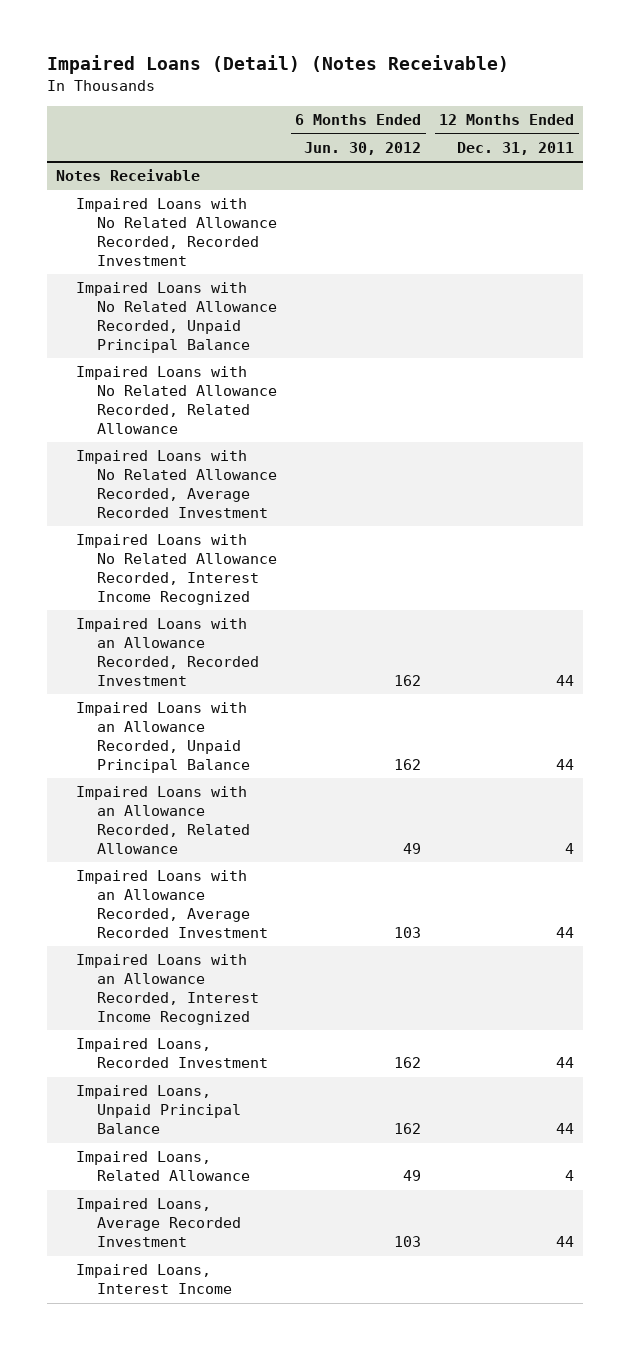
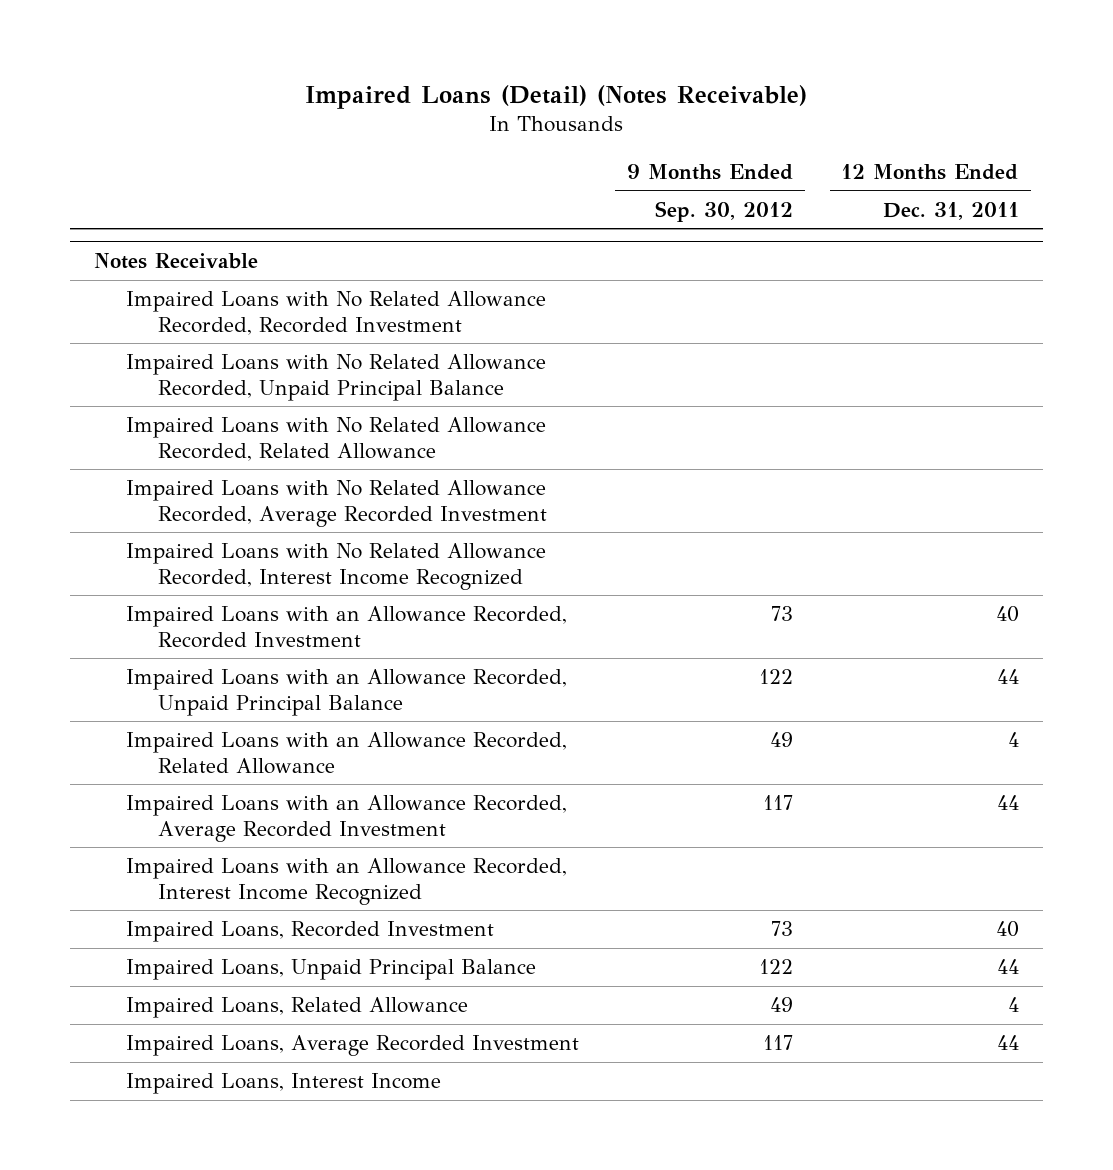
- | 6 Months Ended Jun. 30, 2012 | 12 Months Ended Dec. 31, 2011
+ | 9 Months Ended Sep. 30, 2012 | 12 Months Ended Dec. 31, 2011
@ Notes Receivable
- Impaired Loans with an Allowance Recorded, Recorded Investment | 162 | 44
+ Impaired Loans with an Allowance Recorded, Recorded Investment | 73 | 40
- Impaired Loans, Recorded Investment | 162 | 44
+ Impaired Loans, Recorded Investment | 73 | 40

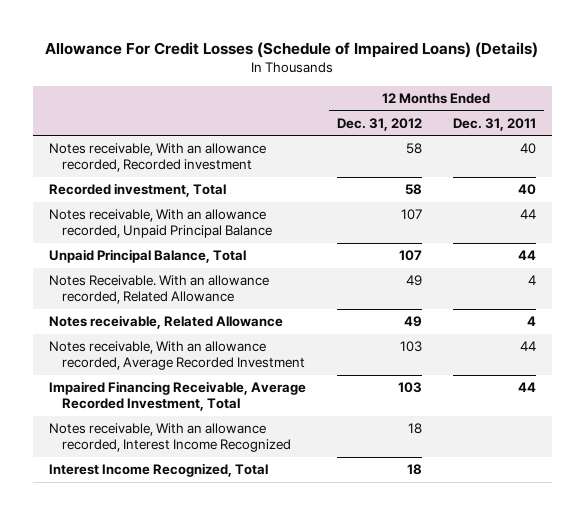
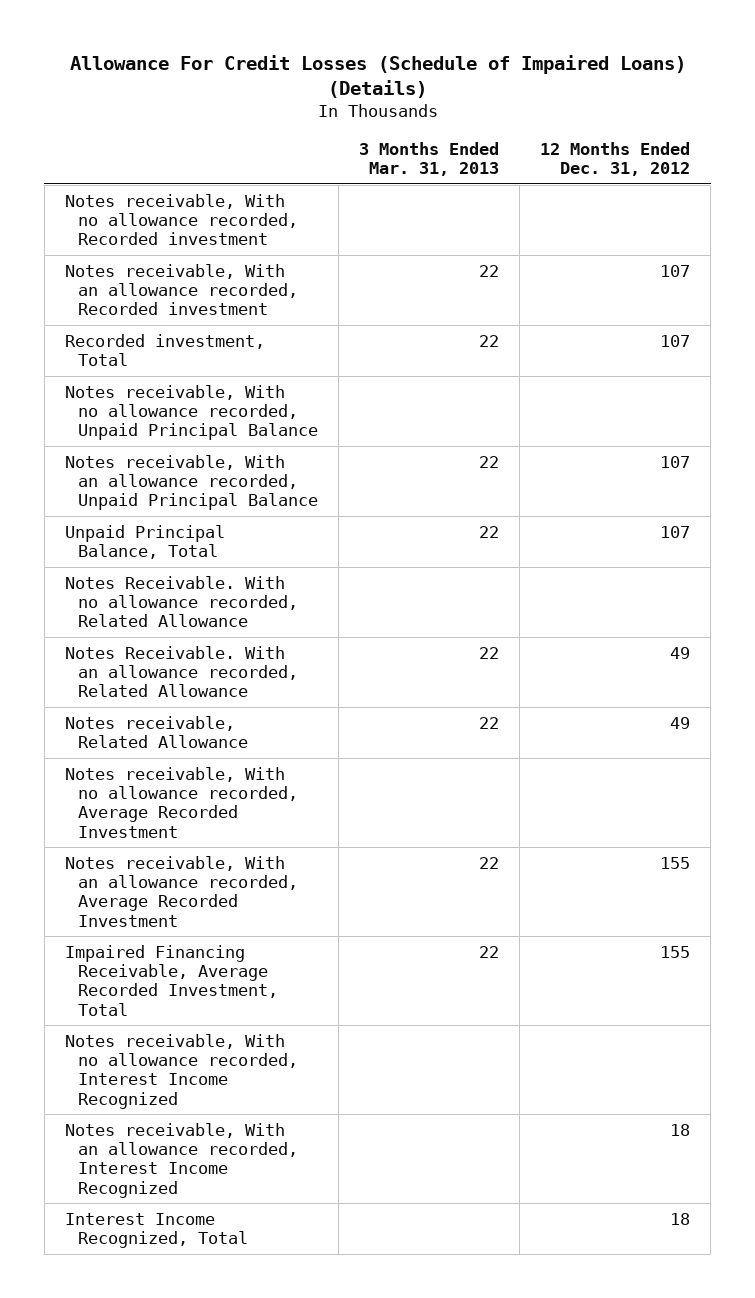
- | 12 Months Ended Dec. 31, 2012 | 12 Months Ended Dec. 31, 2011
+ | 3 Months Ended Mar. 31, 2013 | 12 Months Ended Dec. 31, 2012
- Notes receivable, With an allowance recorded, Recorded investment | 58 | 40
- Recorded investment, Total | 58 | 40
+ Notes receivable, With no allowance recorded, Recorded investment
+ Notes receivable, With an allowance recorded, Recorded investment | 22 | 107
+ Recorded investment, Total | 22 | 107
+ Notes receivable, With no allowance recorded, Unpaid Principal Balance
+ Notes Receivable. With no allowance recorded, Related Allowance
- Notes receivable, With an allowance recorded, Average Recorded Investment | 103 | 44
- Impaired Financing Receivable, Average Recorded Investment, Total | 103 | 44
+ Notes receivable, With no allowance recorded, Average Recorded Investment
+ Notes receivable, With an allowance recorded, Average Recorded Investment | 22 | 155
+ Impaired Financing Receivable, Average Recorded Investment, Total | 22 | 155
+ Notes receivable, With no allowance recorded, Interest Income Recognized

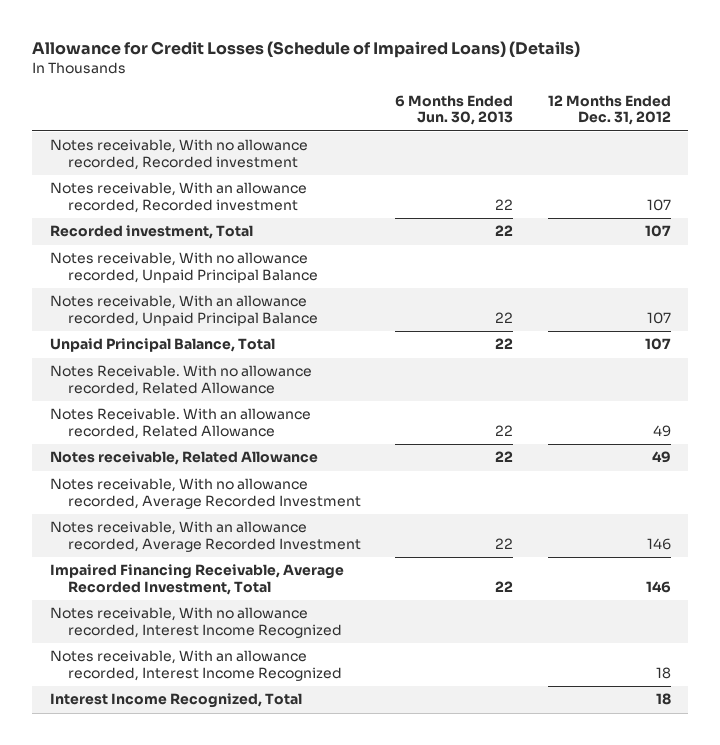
- Allowance For Credit Losses (Schedule of Impaired Loans) (Details)
+ Allowance for Credit Losses (Schedule of Impaired Loans) (Details)
- | 3 Months Ended Mar. 31, 2013 | 12 Months Ended Dec. 31, 2012
+ | 6 Months Ended Jun. 30, 2013 | 12 Months Ended Dec. 31, 2012
- Notes receivable, With an allowance recorded, Average Recorded Investment | 22 | 155
- Impaired Financing Receivable, Average Recorded Investment, Total | 22 | 155
+ Notes receivable, With an allowance recorded, Average Recorded Investment | 22 | 146
+ Impaired Financing Receivable, Average Recorded Investment, Total | 22 | 146

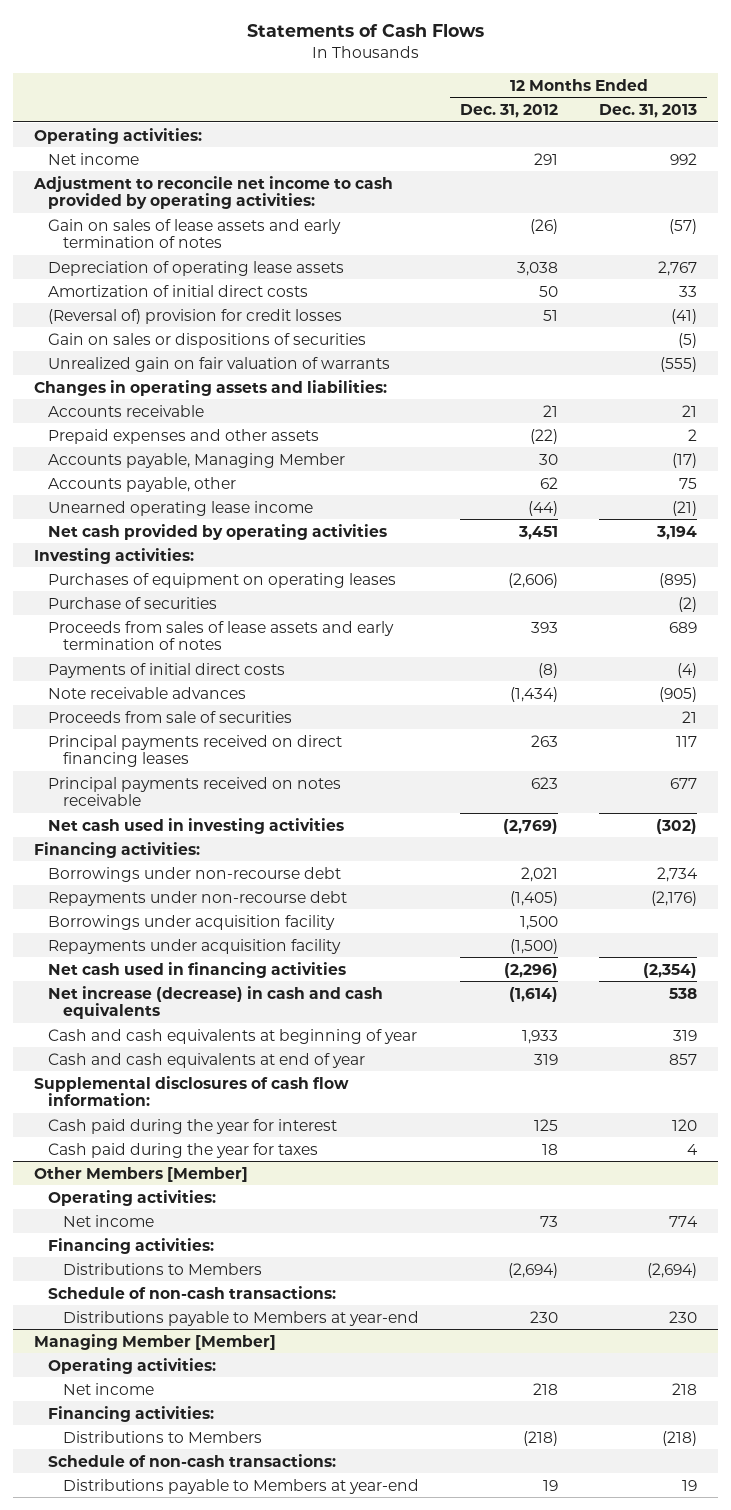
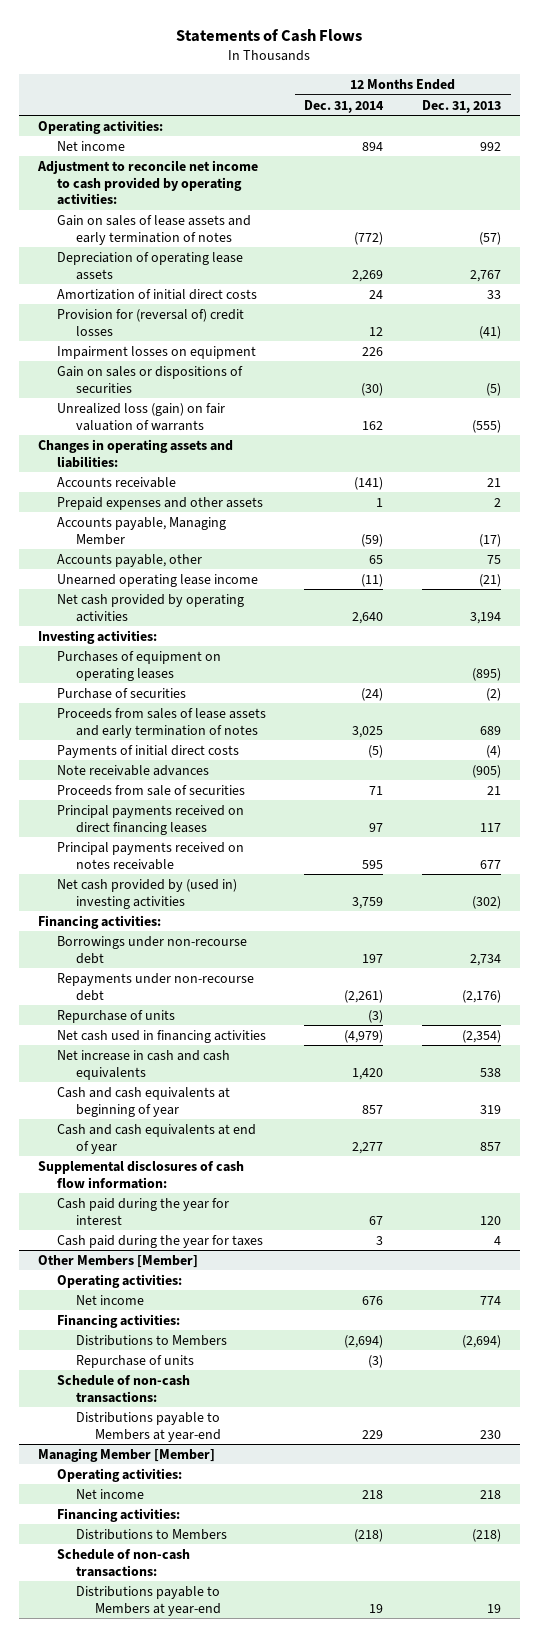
- | 12 Months Ended Dec. 31, 2012 | 12 Months Ended Dec. 31, 2013
+ | 12 Months Ended Dec. 31, 2014 | 12 Months Ended Dec. 31, 2013
- (Reversal of) provision for credit losses | 51 | (41)
+ Provision for (reversal of) credit losses | 12 | (41)
+ Impairment losses on equipment | 226 |
- Unrealized gain on fair valuation of warrants | | (555)
+ Unrealized loss (gain) on fair valuation of warrants | 162 | (555)
- Net cash used in investing activities | (2,769) | (302)
+ Net cash provided by (used in) investing activities | 3,759 | (302)
- Borrowings under acquisition facility | 1,500 |
- Repayments under acquisition facility | (1,500) |
+ Repurchase of units | (3) |
- Net increase (decrease) in cash and cash equivalents | (1,614) | 538
+ Net increase in cash and cash equivalents | 1,420 | 538
@ Other Members [Member]
+ Repurchase of units | (3) |

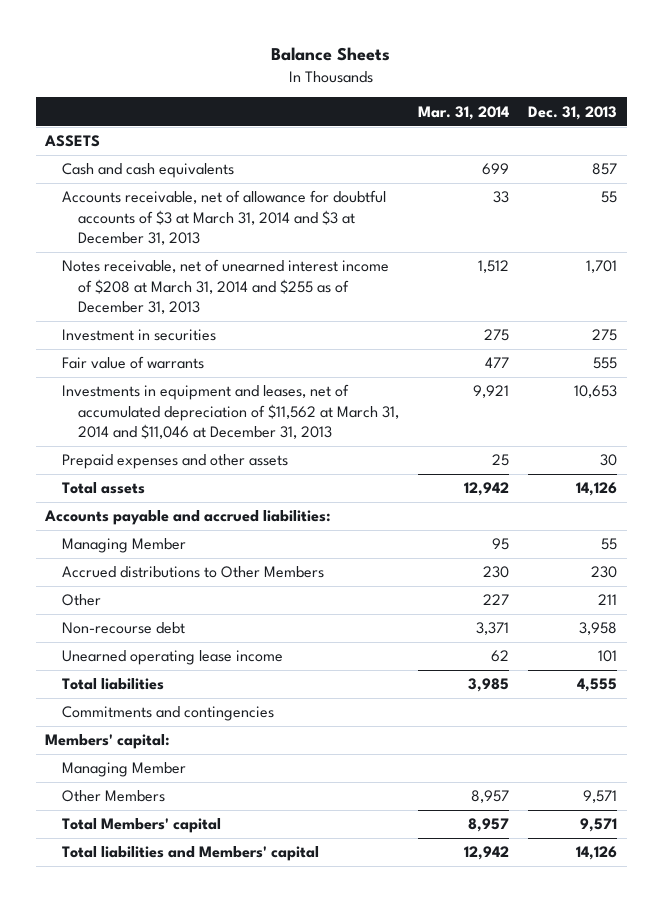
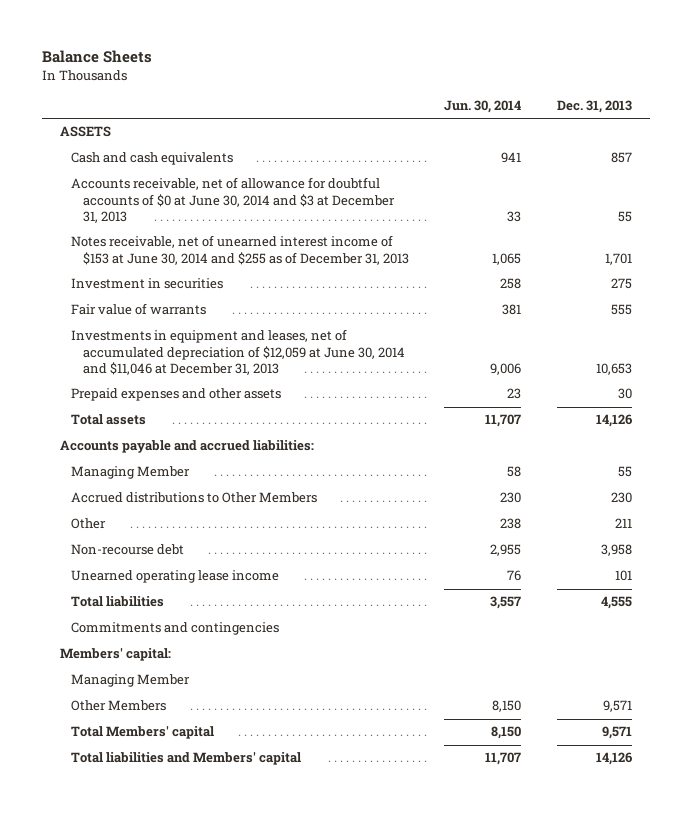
- | Mar. 31, 2014 | Dec. 31, 2013
+ | Jun. 30, 2014 | Dec. 31, 2013
- Accounts receivable, net of allowance for doubtful accounts of $3 at March 31, 2014 and $3 at December 31, 2013 | 33 | 55
- Notes receivable, net of unearned interest income of $208 at March 31, 2014 and $255 as of December 31, 2013 | 1,512 | 1,701
+ Accounts receivable, net of allowance for doubtful accounts of $0 at June 30, 2014 and $3 at December 31, 2013 | 33 | 55
+ Notes receivable, net of unearned interest income of $153 at June 30, 2014 and $255 as of December 31, 2013 | 1,065 | 1,701
- Investments in equipment and leases, net of accumulated depreciation of $11,562 at March 31, 2014 and $11,046 at December 31, 2013 | 9,921 | 10,653
+ Investments in equipment and leases, net of accumulated depreciation of $12,059 at June 30, 2014 and $11,046 at December 31, 2013 | 9,006 | 10,653

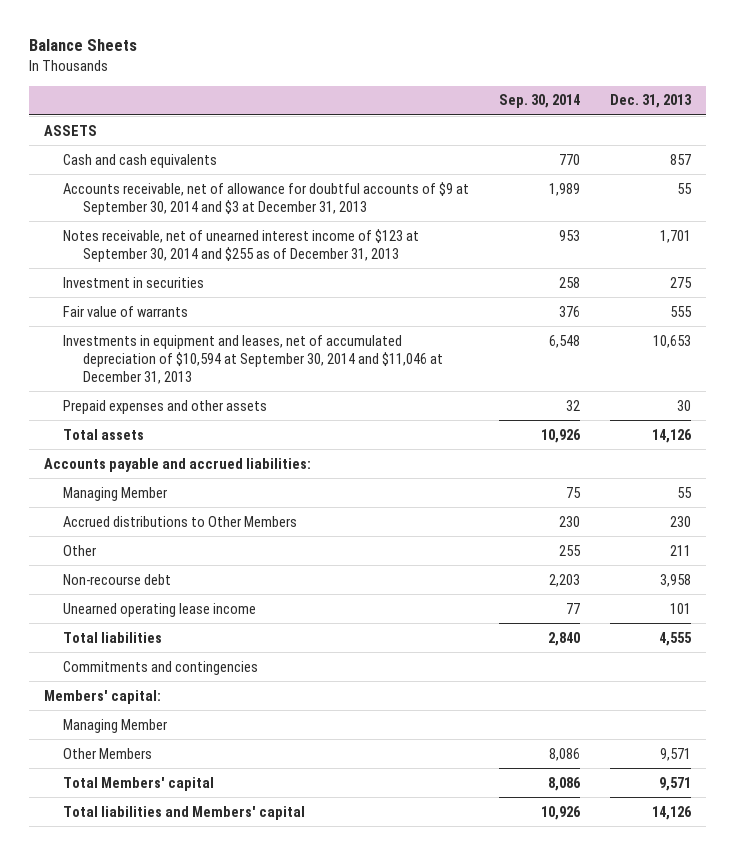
- | Jun. 30, 2014 | Dec. 31, 2013
+ | Sep. 30, 2014 | Dec. 31, 2013
- Accounts receivable, net of allowance for doubtful accounts of $0 at June 30, 2014 and $3 at December 31, 2013 | 33 | 55
- Notes receivable, net of unearned interest income of $153 at June 30, 2014 and $255 as of December 31, 2013 | 1,065 | 1,701
+ Accounts receivable, net of allowance for doubtful accounts of $9 at September 30, 2014 and $3 at December 31, 2013 | 1,989 | 55
+ Notes receivable, net of unearned interest income of $123 at September 30, 2014 and $255 as of December 31, 2013 | 953 | 1,701
- Investments in equipment and leases, net of accumulated depreciation of $12,059 at June 30, 2014 and $11,046 at December 31, 2013 | 9,006 | 10,653
+ Investments in equipment and leases, net of accumulated depreciation of $10,594 at September 30, 2014 and $11,046 at December 31, 2013 | 6,548 | 10,653

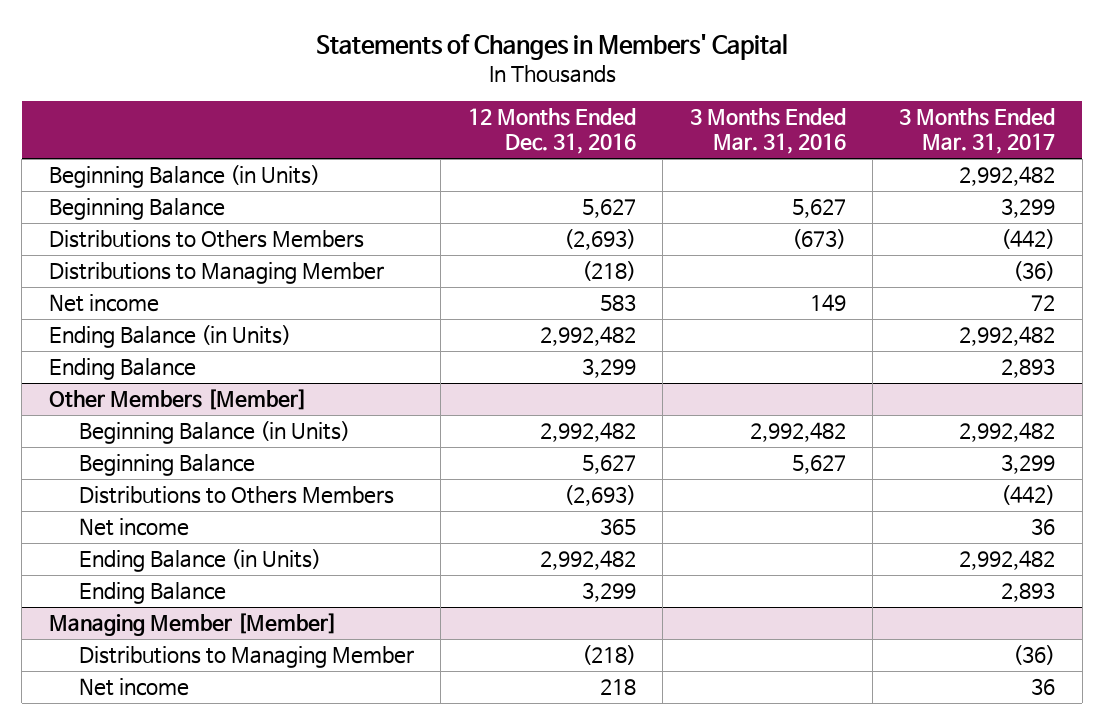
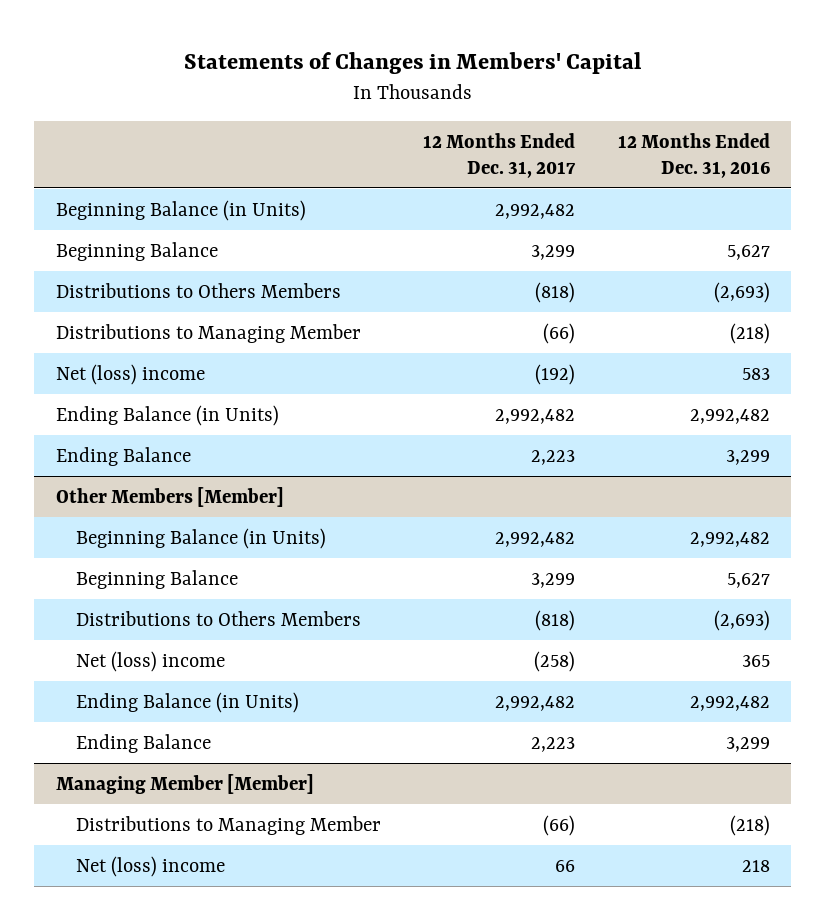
- | 12 Months Ended Dec. 31, 2016 | 3 Months Ended Mar. 31, 2016 | 3 Months Ended Mar. 31, 2017
+ | 12 Months Ended Dec. 31, 2017 | 12 Months Ended Dec. 31, 2016
- Net income | 583 | 149 | 72
+ Net (loss) income | (192) | 583
@ Other Members [Member]
- Net income | 365 | | 36
+ Net (loss) income | (258) | 365
@ Managing Member [Member]
- Net income | 218 | | 36
+ Net (loss) income | 66 | 218

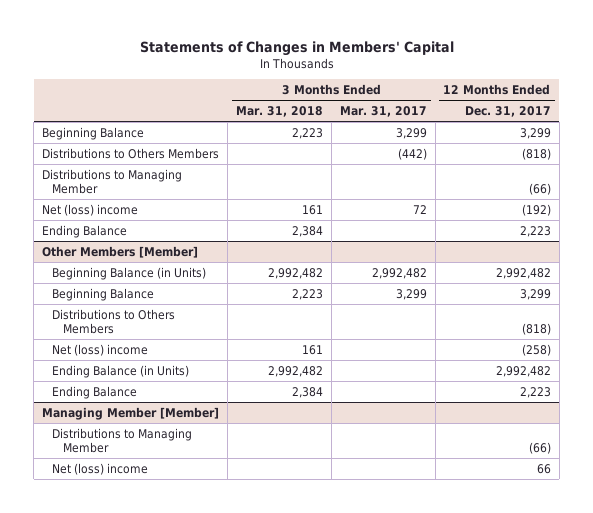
- | 12 Months Ended Dec. 31, 2017 | 12 Months Ended Dec. 31, 2016
+ | 3 Months Ended Mar. 31, 2018 | 3 Months Ended Mar. 31, 2017 | 12 Months Ended Dec. 31, 2017
- Beginning Balance (in Units) | 2,992,482 |
- Ending Balance (in Units) | 2,992,482 | 2,992,482

